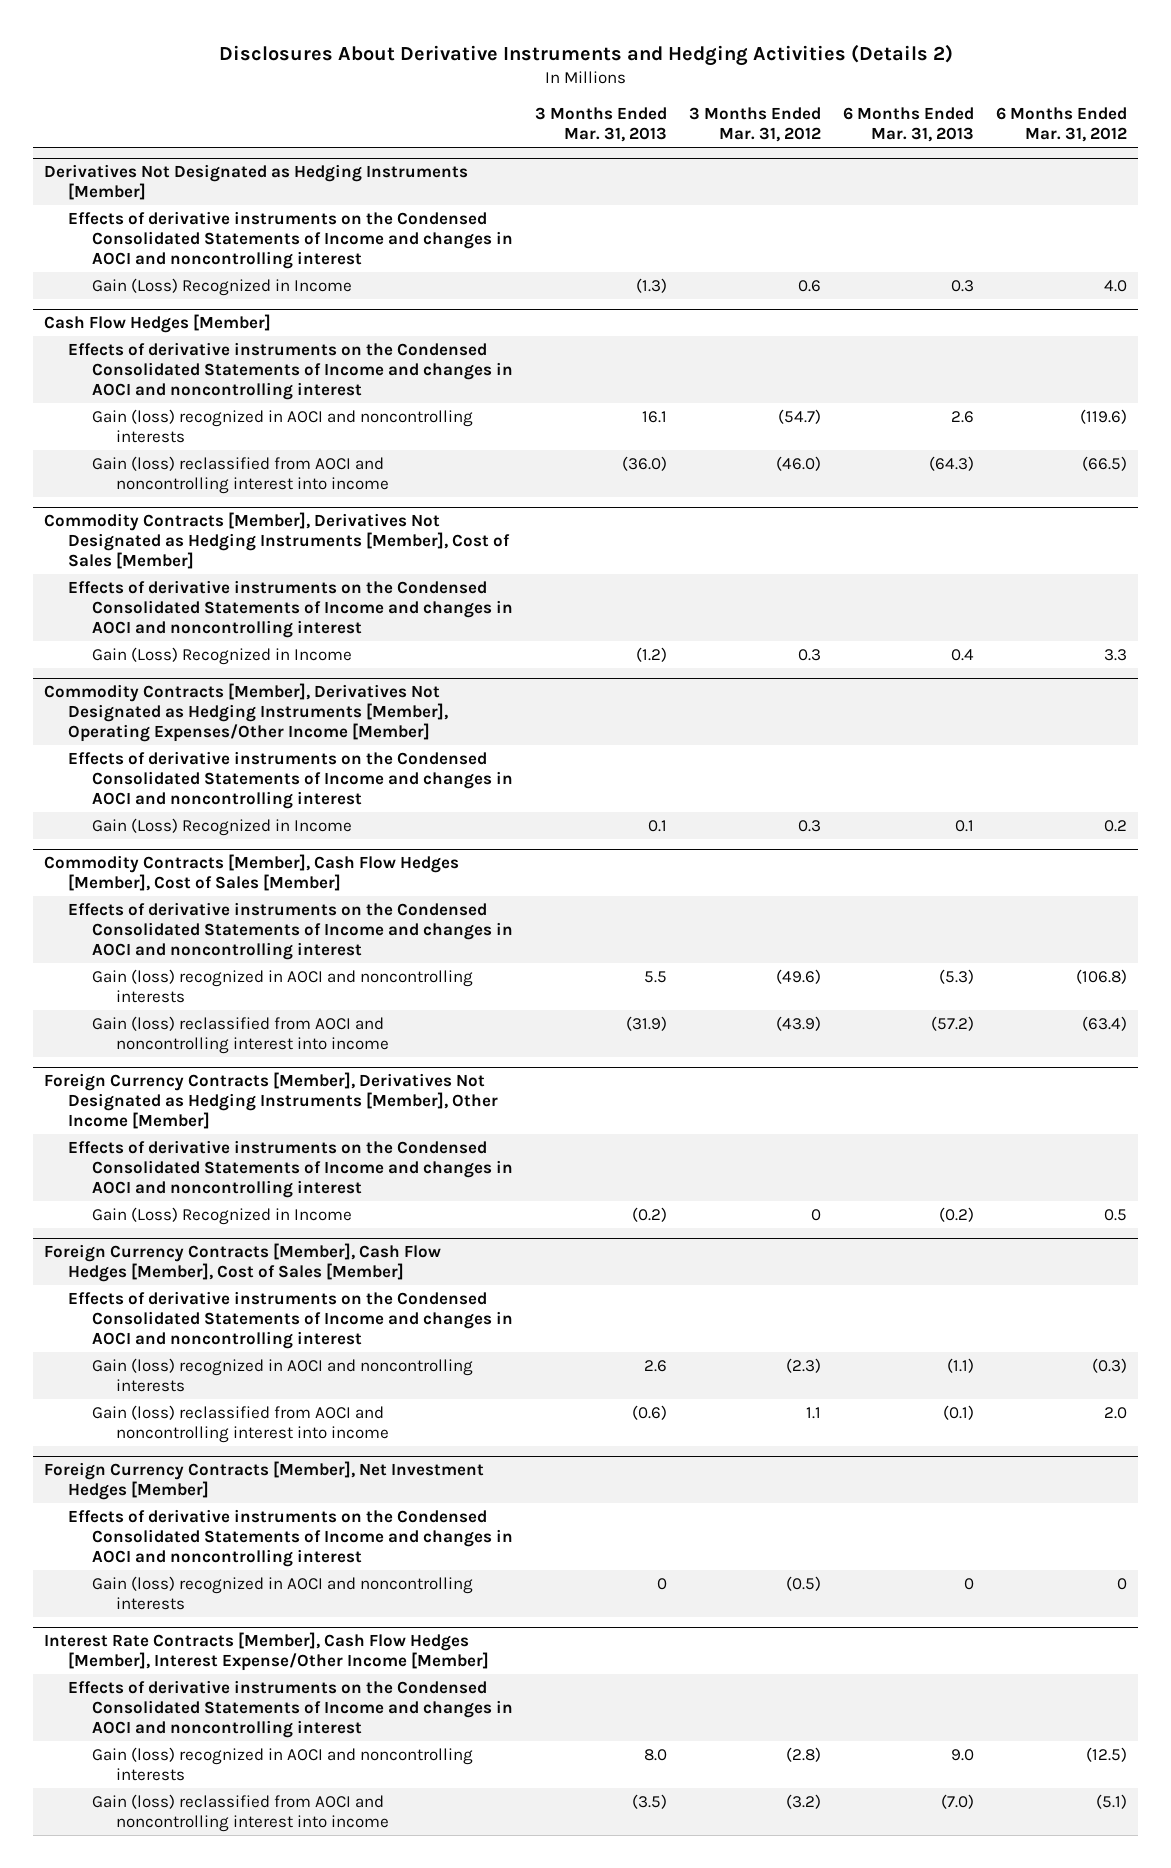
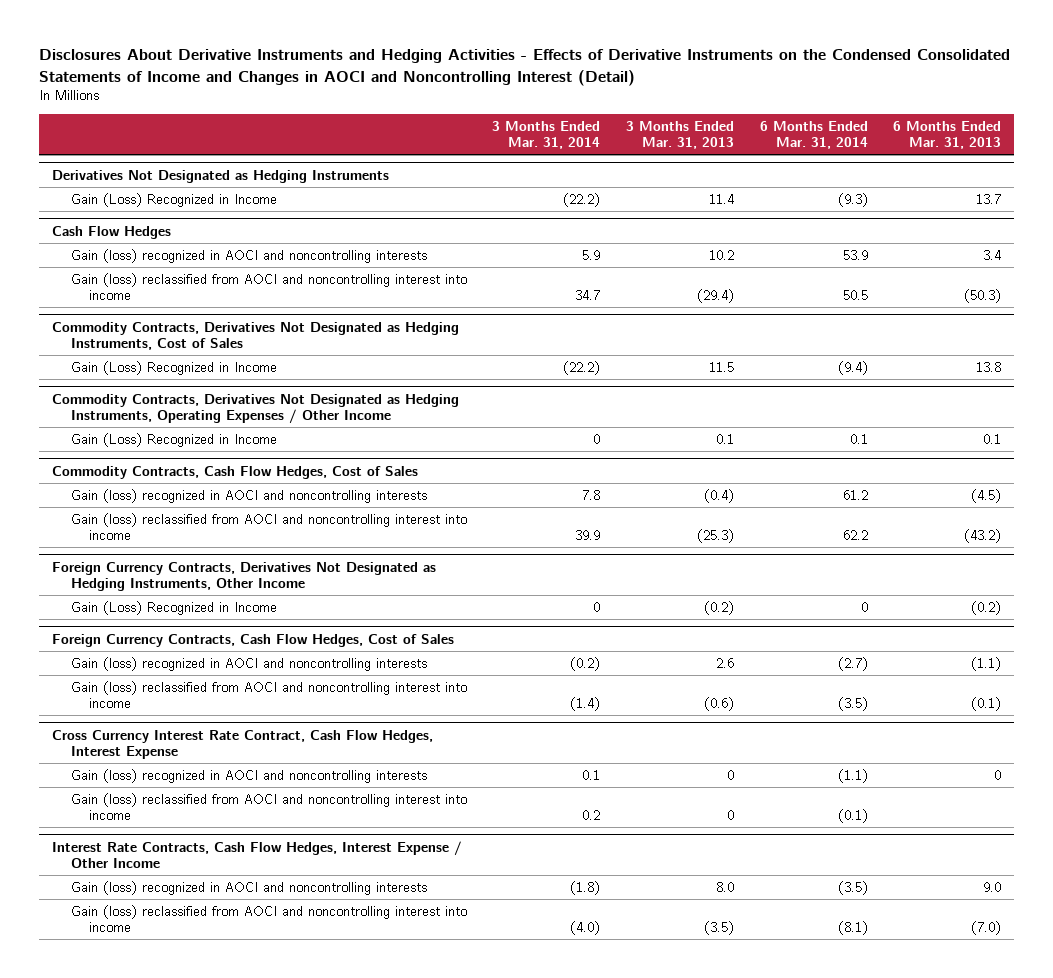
- Disclosures About Derivative Instruments and Hedging Activities (Details 2)
+ Disclosures About Derivative Instruments and Hedging Activities - Effects of Derivative Instruments on the Condensed Consolidated Statements of Income and Changes in AOCI and Noncontrolling Interest (Detail)
- | 3 Months Ended Mar. 31, 2013 | 3 Months Ended Mar. 31, 2012 | 6 Months Ended Mar. 31, 2013 | 6 Months Ended Mar. 31, 2012
+ | 3 Months Ended Mar. 31, 2014 | 3 Months Ended Mar. 31, 2013 | 6 Months Ended Mar. 31, 2014 | 6 Months Ended Mar. 31, 2013
- Derivatives Not Designated as Hedging Instruments [Member]
- Effects of derivative instruments on the Condensed Consolidated Statements of Income and changes in AOCI and noncontrolling interest
- Gain (Loss) Recognized in Income | (1.3) | 0.6 | 0.3 | 4.0
- Cash Flow Hedges [Member]
- Effects of derivative instruments on the Condensed Consolidated Statements of Income and changes in AOCI and noncontrolling interest
- Gain (loss) recognized in AOCI and noncontrolling interests | 16.1 | (54.7) | 2.6 | (119.6)
- Gain (loss) reclassified from AOCI and noncontrolling interest into income | (36.0) | (46.0) | (64.3) | (66.5)
- Commodity Contracts [Member], Derivatives Not Designated as Hedging Instruments [Member], Cost of Sales [Member]
- Effects of derivative instruments on the Condensed Consolidated Statements of Income and changes in AOCI and noncontrolling interest
- Gain (Loss) Recognized in Income | (1.2) | 0.3 | 0.4 | 3.3
- Commodity Contracts [Member], Derivatives Not Designated as Hedging Instruments [Member], Operating Expenses/Other Income [Member]
- Effects of derivative instruments on the Condensed Consolidated Statements of Income and changes in AOCI and noncontrolling interest
+ Derivatives Not Designated as Hedging Instruments
+ Gain (Loss) Recognized in Income | (22.2) | 11.4 | (9.3) | 13.7
+ Cash Flow Hedges
+ Gain (loss) recognized in AOCI and noncontrolling interests | 5.9 | 10.2 | 53.9 | 3.4
+ Gain (loss) reclassified from AOCI and noncontrolling interest into income | 34.7 | (29.4) | 50.5 | (50.3)
+ Commodity Contracts, Derivatives Not Designated as Hedging Instruments, Cost of Sales
+ Gain (Loss) Recognized in Income | (22.2) | 11.5 | (9.4) | 13.8
+ Commodity Contracts, Derivatives Not Designated as Hedging Instruments, Operating Expenses / Other Income
- Commodity Contracts [Member], Cash Flow Hedges [Member], Cost of Sales [Member]
- Effects of derivative instruments on the Condensed Consolidated Statements of Income and changes in AOCI and noncontrolling interest
- Gain (loss) recognized in AOCI and noncontrolling interests | 5.5 | (49.6) | (5.3) | (106.8)
- Gain (loss) reclassified from AOCI and noncontrolling interest into income | (31.9) | (43.9) | (57.2) | (63.4)
- Foreign Currency Contracts [Member], Derivatives Not Designated as Hedging Instruments [Member], Other Income [Member]
- Effects of derivative instruments on the Condensed Consolidated Statements of Income and changes in AOCI and noncontrolling interest
+ Commodity Contracts, Cash Flow Hedges, Cost of Sales
+ Gain (loss) recognized in AOCI and noncontrolling interests | 7.8 | (0.4) | 61.2 | (4.5)
+ Gain (loss) reclassified from AOCI and noncontrolling interest into income | 39.9 | (25.3) | 62.2 | (43.2)
+ Foreign Currency Contracts, Derivatives Not Designated as Hedging Instruments, Other Income
- Foreign Currency Contracts [Member], Cash Flow Hedges [Member], Cost of Sales [Member]
- Effects of derivative instruments on the Condensed Consolidated Statements of Income and changes in AOCI and noncontrolling interest
+ Foreign Currency Contracts, Cash Flow Hedges, Cost of Sales
- Foreign Currency Contracts [Member], Net Investment Hedges [Member]
- Effects of derivative instruments on the Condensed Consolidated Statements of Income and changes in AOCI and noncontrolling interest
+ Cross Currency Interest Rate Contract, Cash Flow Hedges, Interest Expense
- Interest Rate Contracts [Member], Cash Flow Hedges [Member], Interest Expense/Other Income [Member]
- Effects of derivative instruments on the Condensed Consolidated Statements of Income and changes in AOCI and noncontrolling interest
+ Gain (loss) reclassified from AOCI and noncontrolling interest into income | 0.2 | 0 | (0.1) |
+ Interest Rate Contracts, Cash Flow Hedges, Interest Expense / Other Income

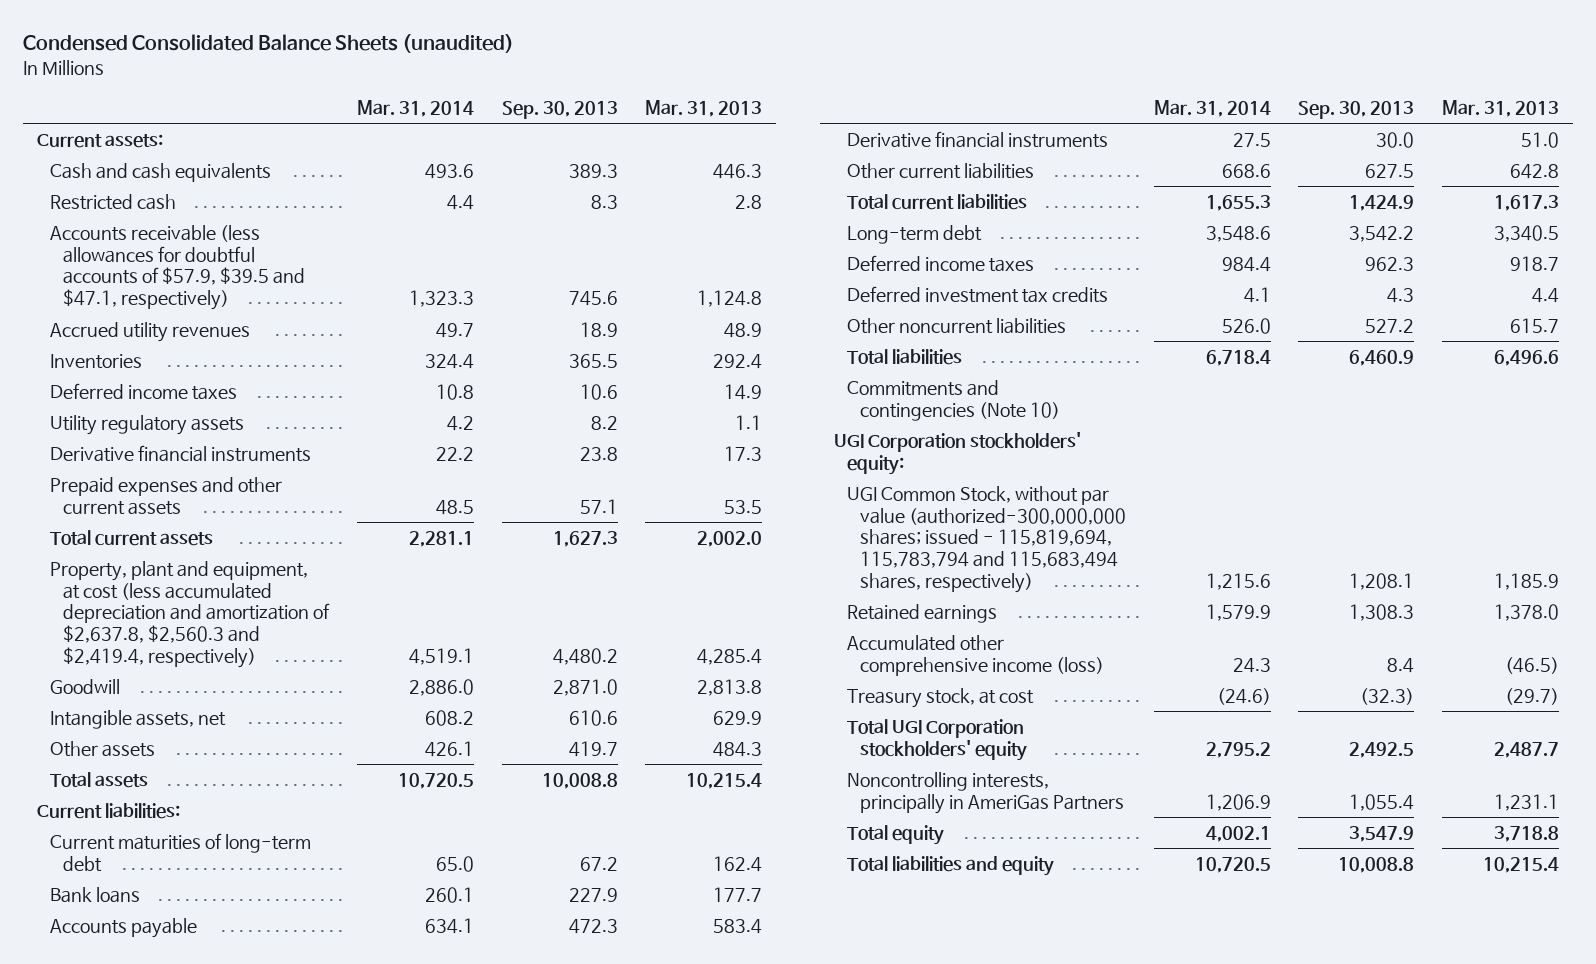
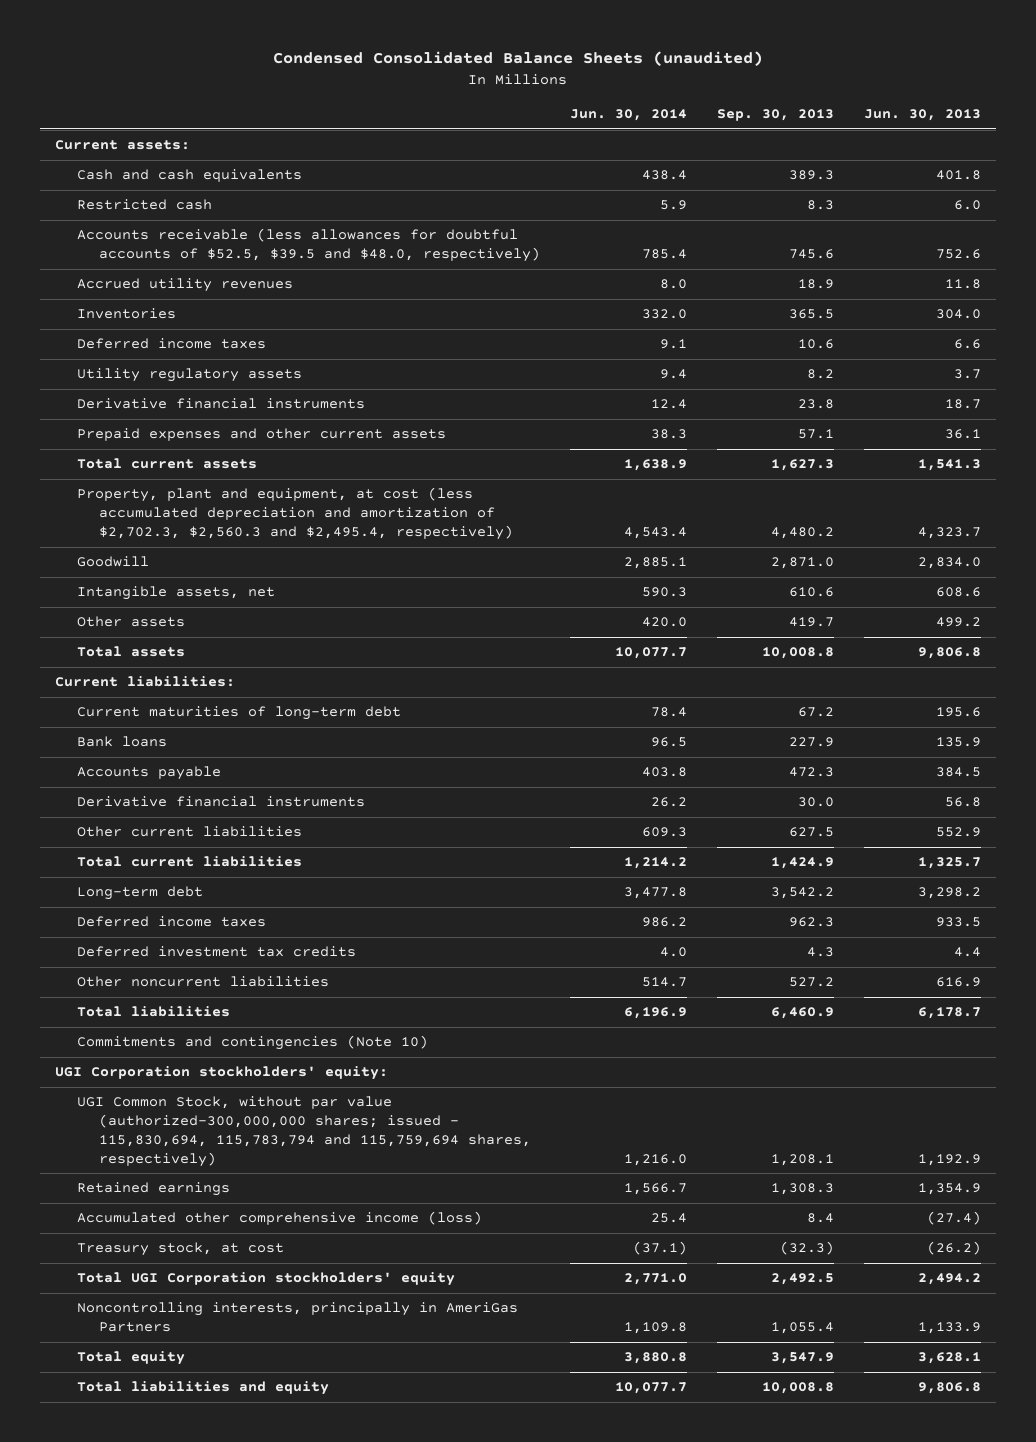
- | Mar. 31, 2014 | Sep. 30, 2013 | Mar. 31, 2013
+ | Jun. 30, 2014 | Sep. 30, 2013 | Jun. 30, 2013
- Accounts receivable (less allowances for doubtful accounts of $57.9, $39.5 and $47.1, respectively) | 1,323.3 | 745.6 | 1,124.8
+ Accounts receivable (less allowances for doubtful accounts of $52.5, $39.5 and $48.0, respectively) | 785.4 | 745.6 | 752.6
- Property, plant and equipment, at cost (less accumulated depreciation and amortization of $2,637.8, $2,560.3 and $2,419.4, respectively) | 4,519.1 | 4,480.2 | 4,285.4
+ Property, plant and equipment, at cost (less accumulated depreciation and amortization of $2,702.3, $2,560.3 and $2,495.4, respectively) | 4,543.4 | 4,480.2 | 4,323.7
- UGI Common Stock, without par value (authorized-300,000,000 shares; issued - 115,819,694, 115,783,794 and 115,683,494 shares, respectively) | 1,215.6 | 1,208.1 | 1,185.9
+ UGI Common Stock, without par value (authorized-300,000,000 shares; issued - 115,830,694, 115,783,794 and 115,759,694 shares, respectively) | 1,216.0 | 1,208.1 | 1,192.9

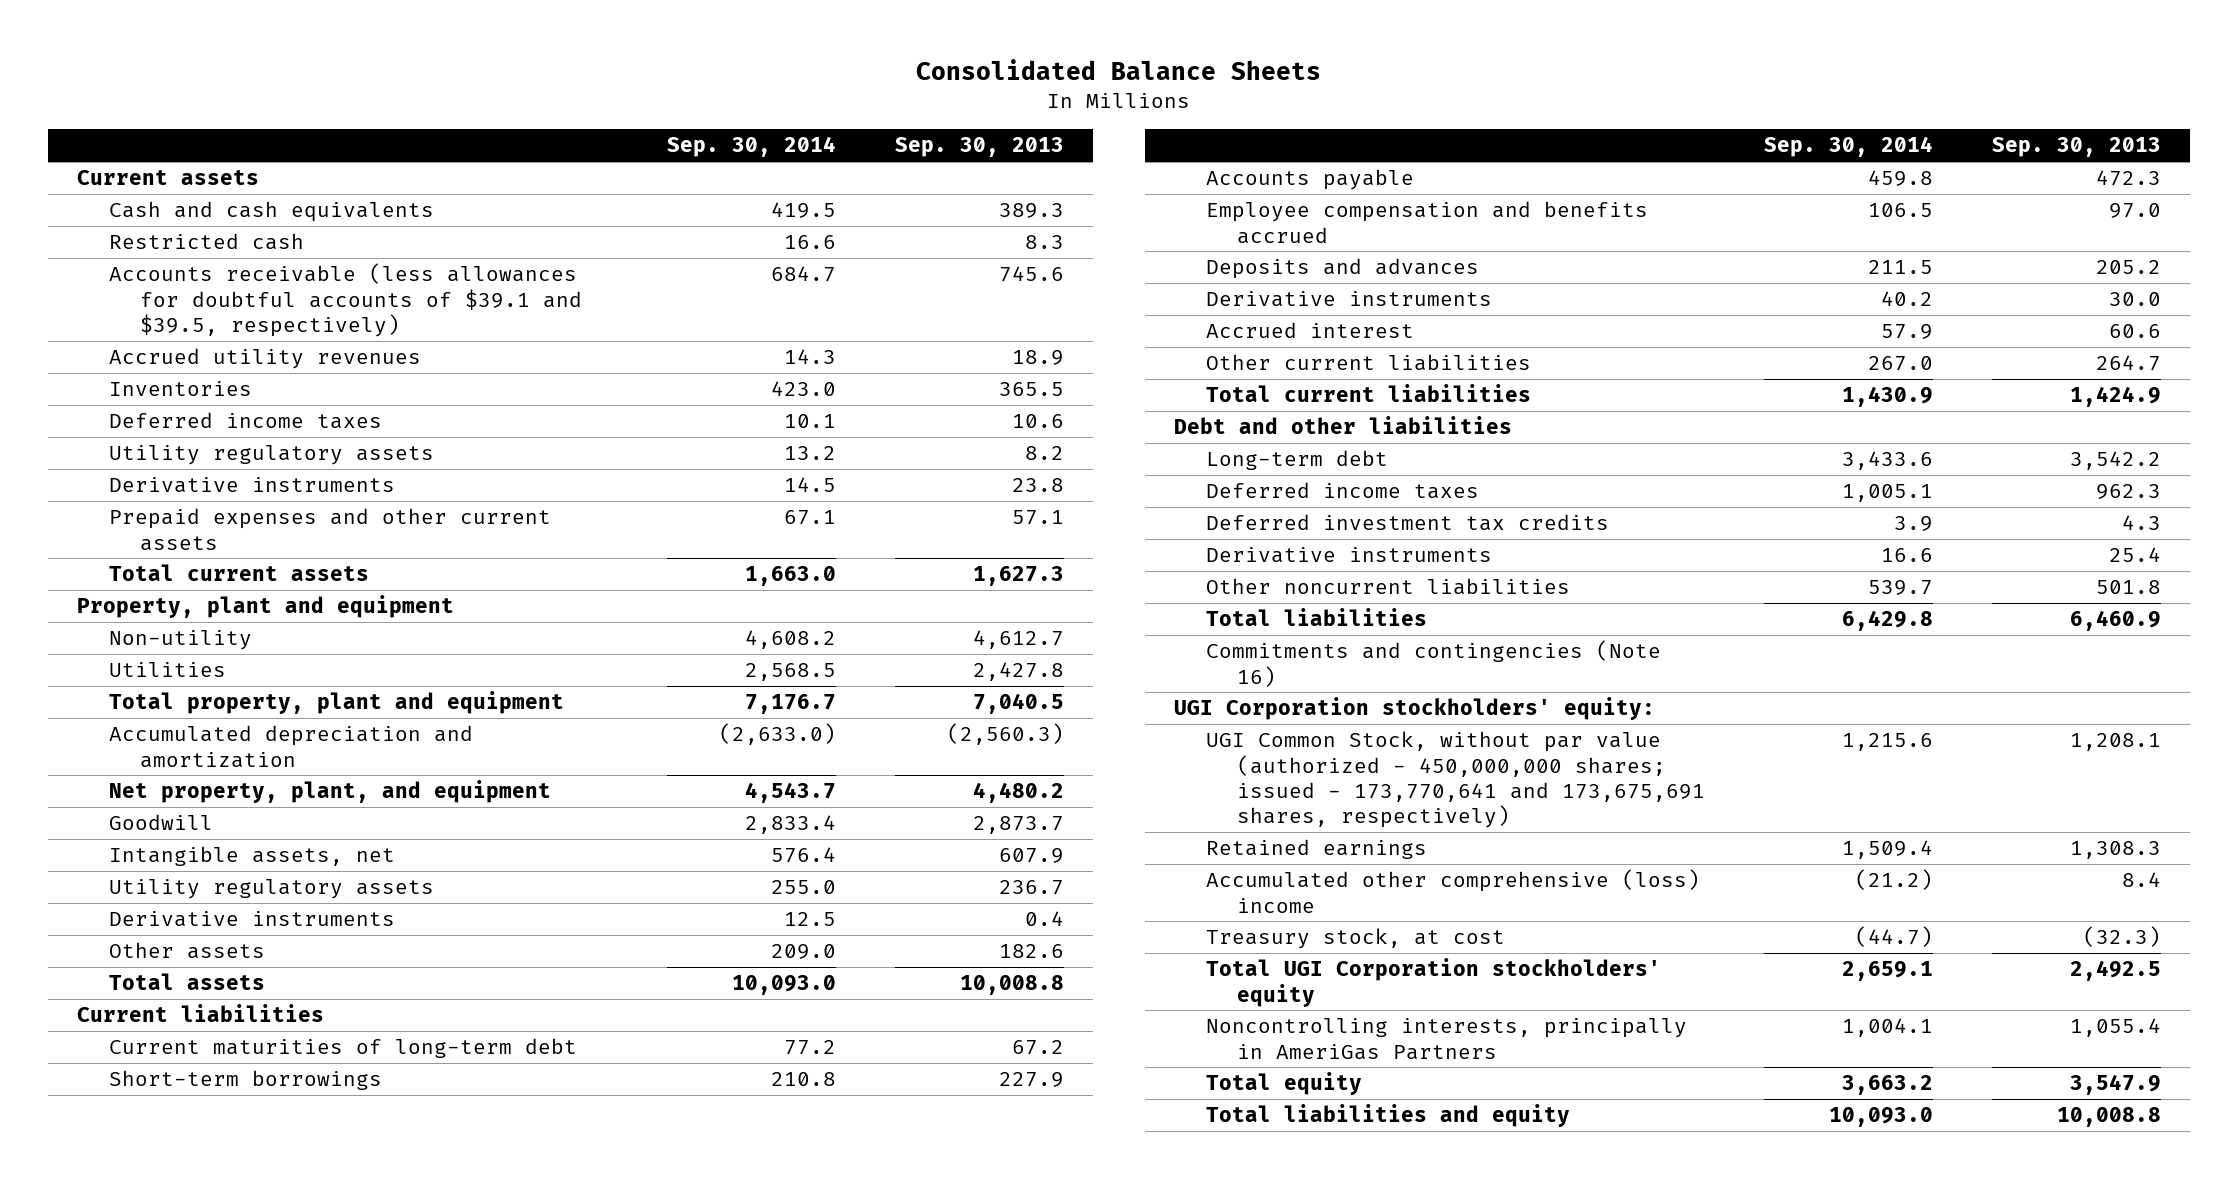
- Condensed Consolidated Balance Sheets (unaudited)
+ Consolidated Balance Sheets
- | Jun. 30, 2014 | Sep. 30, 2013 | Jun. 30, 2013
+ | Sep. 30, 2014 | Sep. 30, 2013
- Current assets:
+ Current assets
- Accounts receivable (less allowances for doubtful accounts of $52.5, $39.5 and $48.0, respectively) | 785.4 | 745.6 | 752.6
+ Accounts receivable (less allowances for doubtful accounts of $39.1 and $39.5, respectively) | 684.7 | 745.6
- Derivative financial instruments | 12.4 | 23.8 | 18.7
+ Derivative instruments | 14.5 | 23.8
- Property, plant and equipment, at cost (less accumulated depreciation and amortization of $2,702.3, $2,560.3 and $2,495.4, respectively) | 4,543.4 | 4,480.2 | 4,323.7
- Goodwill | 2,885.1 | 2,871.0 | 2,834.0
- Intangible assets, net | 590.3 | 610.6 | 608.6
- Other assets | 420.0 | 419.7 | 499.2
+ Property, plant and equipment
+ Non-utility | 4,608.2 | 4,612.7
+ Utilities | 2,568.5 | 2,427.8
+ Total property, plant and equipment | 7,176.7 | 7,040.5
+ Accumulated depreciation and amortization | (2,633.0) | (2,560.3)
+ Net property, plant, and equipment | 4,543.7 | 4,480.2
+ Goodwill | 2,833.4 | 2,873.7
+ Intangible assets, net | 576.4 | 607.9
+ Utility regulatory assets | 255.0 | 236.7
+ Derivative instruments | 12.5 | 0.4
+ Other assets | 209.0 | 182.6
- Current liabilities:
+ Current liabilities
- Bank loans | 96.5 | 227.9 | 135.9
+ Short-term borrowings | 210.8 | 227.9
- Derivative financial instruments | 26.2 | 30.0 | 56.8
- Other current liabilities | 609.3 | 627.5 | 552.9
+ Employee compensation and benefits accrued | 106.5 | 97.0
+ Deposits and advances | 211.5 | 205.2
+ Derivative instruments | 40.2 | 30.0
+ Accrued interest | 57.9 | 60.6
+ Other current liabilities | 267.0 | 264.7
+ Debt and other liabilities
- Other noncurrent liabilities | 514.7 | 527.2 | 616.9
+ Derivative instruments | 16.6 | 25.4
+ Other noncurrent liabilities | 539.7 | 501.8
- Commitments and contingencies (Note 10)
+ Commitments and contingencies (Note 16)
- UGI Common Stock, without par value (authorized-300,000,000 shares; issued - 115,830,694, 115,783,794 and 115,759,694 shares, respectively) | 1,216.0 | 1,208.1 | 1,192.9
+ UGI Common Stock, without par value (authorized - 450,000,000 shares; issued - 173,770,641 and 173,675,691 shares, respectively) | 1,215.6 | 1,208.1
- Accumulated other comprehensive income (loss) | 25.4 | 8.4 | (27.4)
+ Accumulated other comprehensive (loss) income | (21.2) | 8.4

